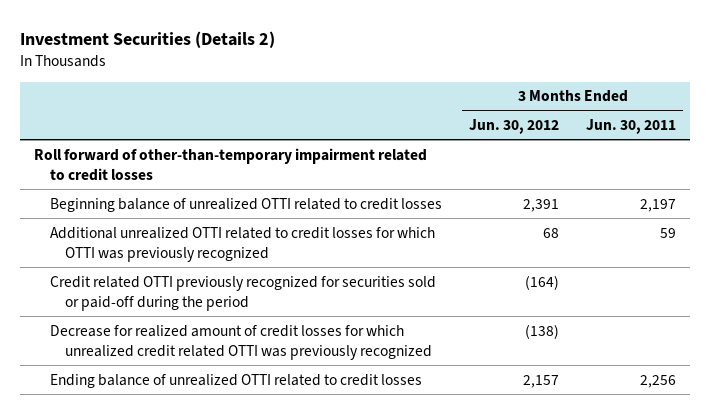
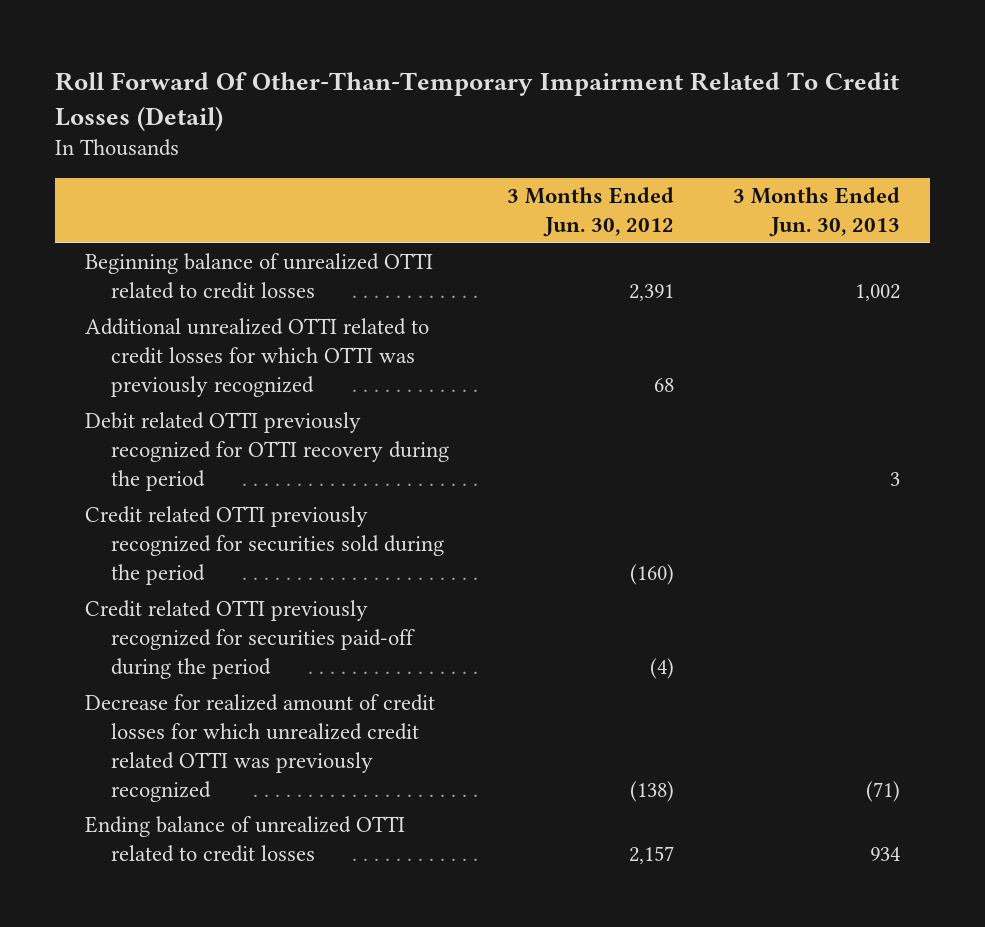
- Investment Securities (Details 2)
+ Roll Forward Of Other-Than-Temporary Impairment Related To Credit Losses (Detail)
- | 3 Months Ended Jun. 30, 2012 | 3 Months Ended Jun. 30, 2011
+ | 3 Months Ended Jun. 30, 2012 | 3 Months Ended Jun. 30, 2013
- Roll forward of other-than-temporary impairment related to credit losses
- Credit related OTTI previously recognized for securities sold or paid-off during the period | (164) |
+ Debit related OTTI previously recognized for OTTI recovery during the period | | 3
+ Credit related OTTI previously recognized for securities sold during the period | (160) |
+ Credit related OTTI previously recognized for securities paid-off during the period | (4) |

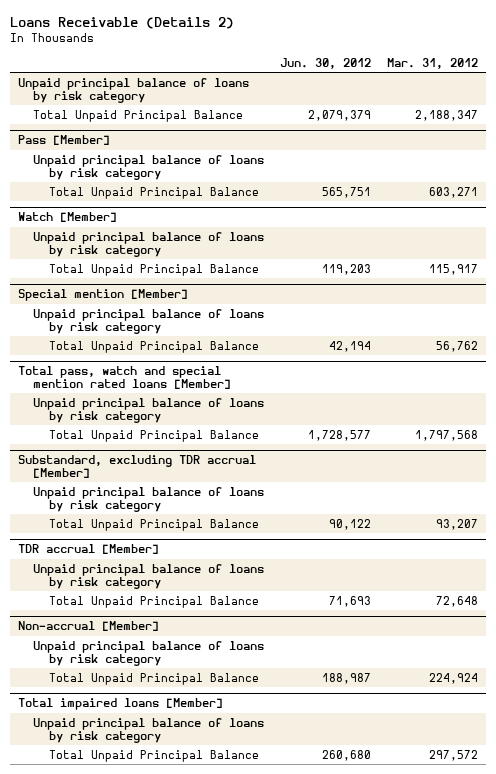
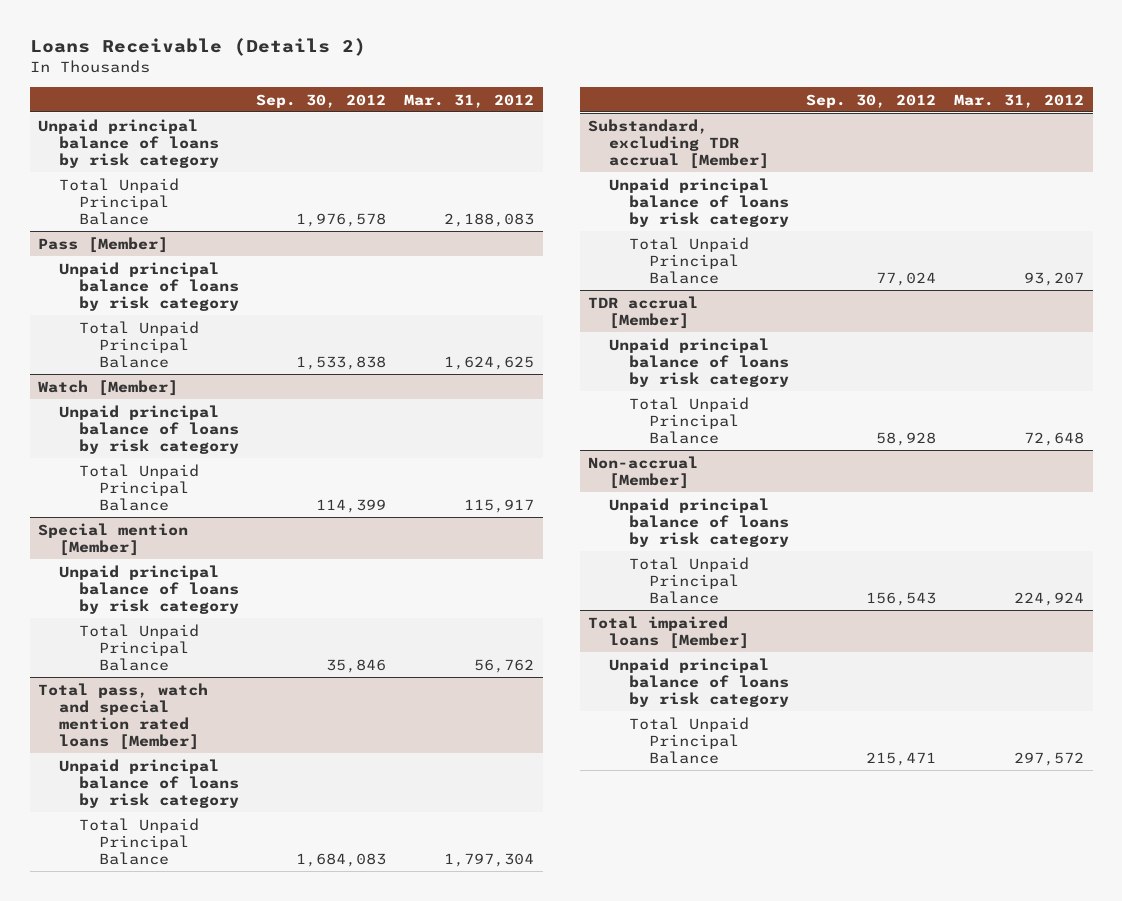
- | Jun. 30, 2012 | Mar. 31, 2012
+ | Sep. 30, 2012 | Mar. 31, 2012
- Total Unpaid Principal Balance | 2,079,379 | 2,188,347
+ Total Unpaid Principal Balance | 1,976,578 | 2,188,083
@ Pass [Member]
- Total Unpaid Principal Balance | 565,751 | 603,271
+ Total Unpaid Principal Balance | 1,533,838 | 1,624,625
@ Total pass, watch and special mention rated loans [Member]
- Total Unpaid Principal Balance | 1,728,577 | 1,797,568
+ Total Unpaid Principal Balance | 1,684,083 | 1,797,304

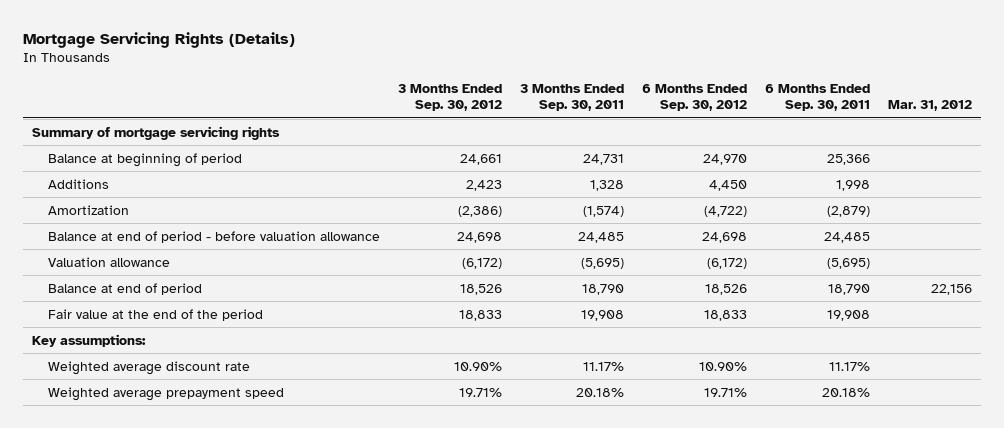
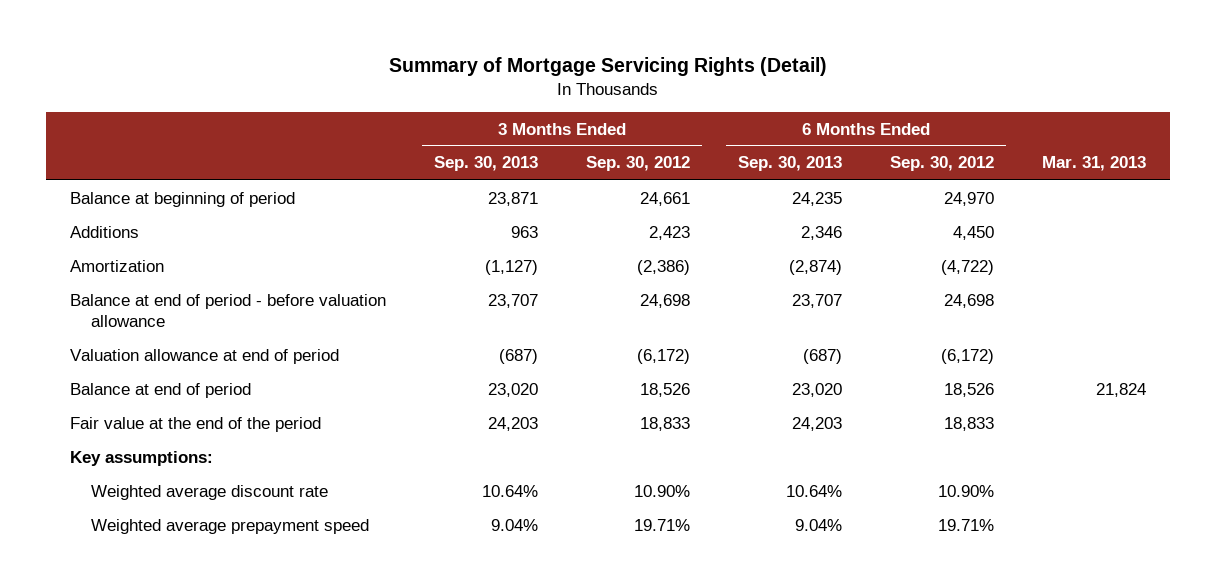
- Mortgage Servicing Rights (Details)
+ Summary of Mortgage Servicing Rights (Detail)
- | 3 Months Ended Sep. 30, 2012 | 3 Months Ended Sep. 30, 2011 | 6 Months Ended Sep. 30, 2012 | 6 Months Ended Sep. 30, 2011 | Mar. 31, 2012
+ | 3 Months Ended Sep. 30, 2013 | 3 Months Ended Sep. 30, 2012 | 6 Months Ended Sep. 30, 2013 | 6 Months Ended Sep. 30, 2012 | Mar. 31, 2013
- Summary of mortgage servicing rights
- Valuation allowance | (6,172) | (5,695) | (6,172) | (5,695) |
+ Valuation allowance at end of period | (687) | (6,172) | (687) | (6,172) |

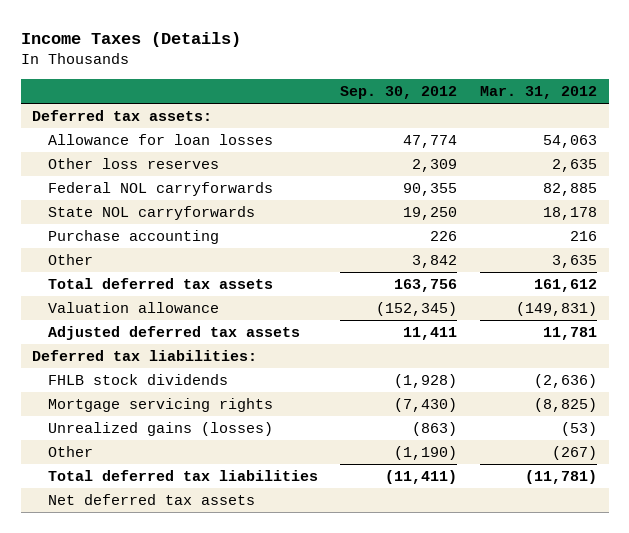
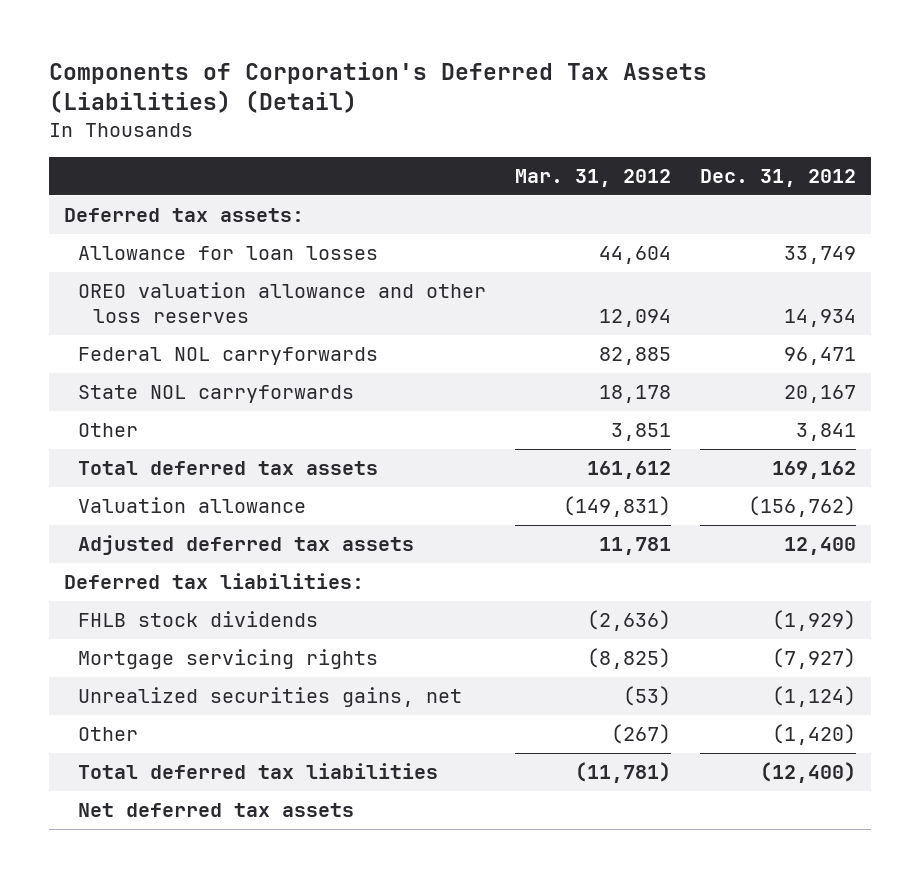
- Income Taxes (Details)
+ Components of Corporation's Deferred Tax Assets (Liabilities) (Detail)
- | Sep. 30, 2012 | Mar. 31, 2012
+ | Mar. 31, 2012 | Dec. 31, 2012
- Allowance for loan losses | 47,774 | 54,063
- Other loss reserves | 2,309 | 2,635
+ Allowance for loan losses | 44,604 | 33,749
+ OREO valuation allowance and other loss reserves | 12,094 | 14,934
- Purchase accounting | 226 | 216
- Other | 3,842 | 3,635
+ Other | 3,851 | 3,841
- Unrealized gains (losses) | (863) | (53)
+ Unrealized securities gains, net | (53) | (1,124)

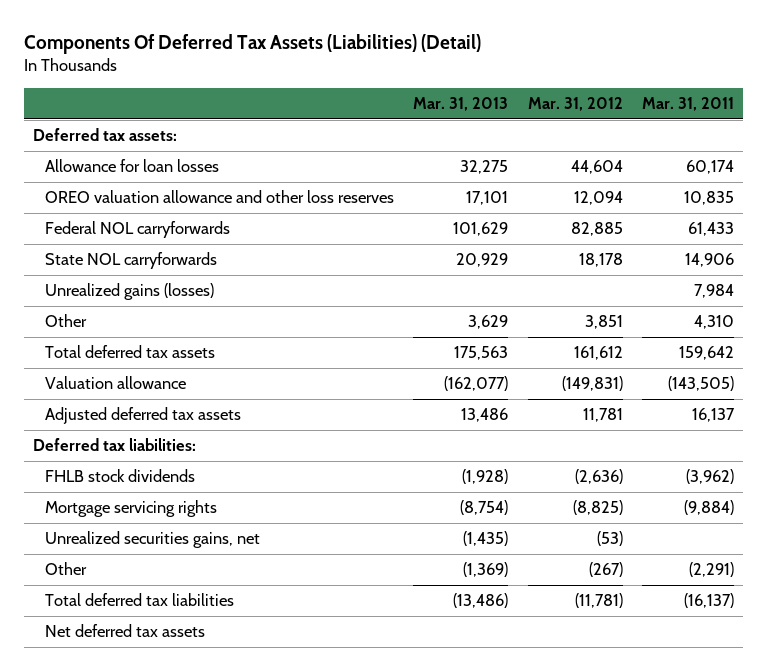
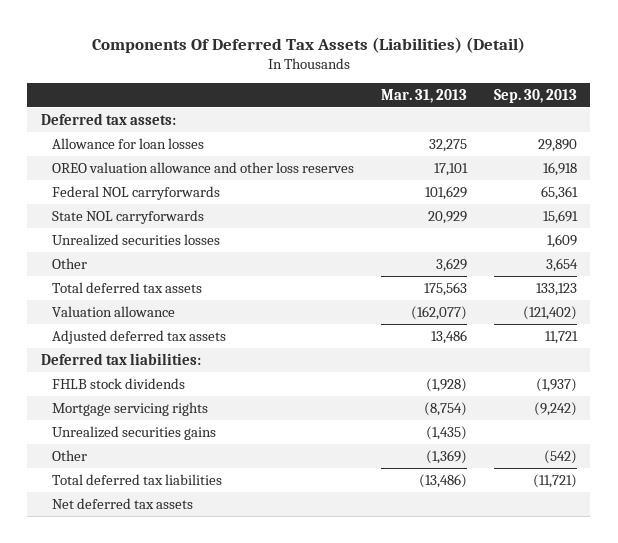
- | Mar. 31, 2013 | Mar. 31, 2012 | Mar. 31, 2011
+ | Mar. 31, 2013 | Sep. 30, 2013
- Unrealized gains (losses) | | | 7,984
+ Unrealized securities losses | | 1,609
- Unrealized securities gains, net | (1,435) | (53) |
+ Unrealized securities gains | (1,435) |

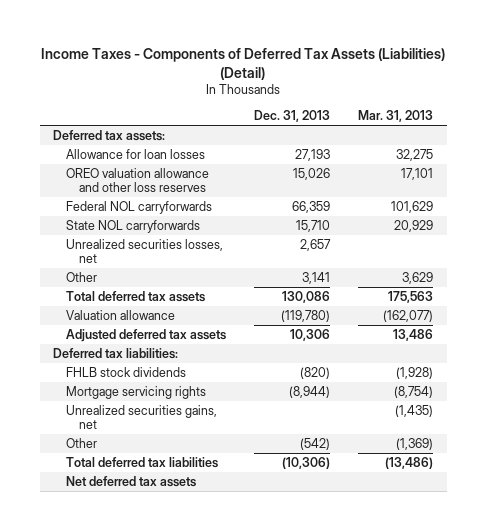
- Components Of Deferred Tax Assets (Liabilities) (Detail)
+ Income Taxes - Components of Deferred Tax Assets (Liabilities) (Detail)
- | Mar. 31, 2013 | Sep. 30, 2013
+ | Dec. 31, 2013 | Mar. 31, 2013
- Unrealized securities losses | | 1,609
+ Unrealized securities losses, net | 2,657 |
- Unrealized securities gains | (1,435) |
+ Unrealized securities gains, net | | (1,435)

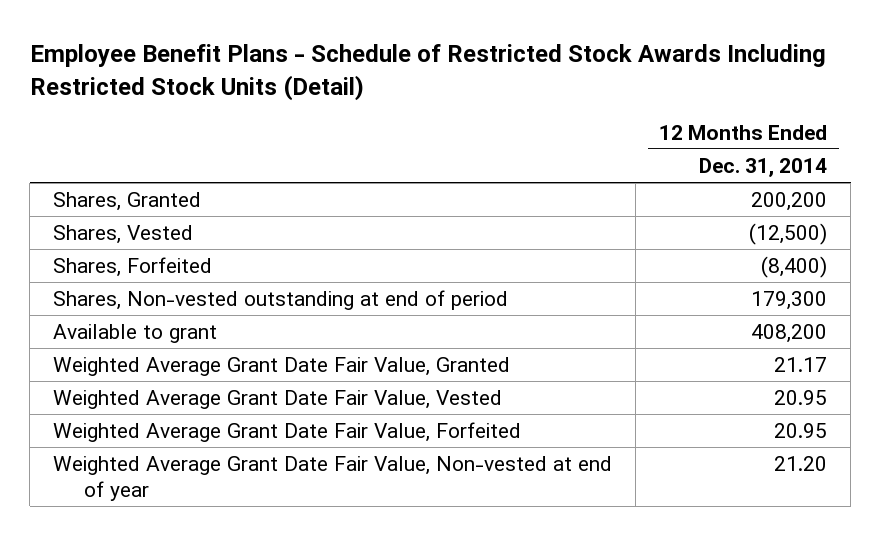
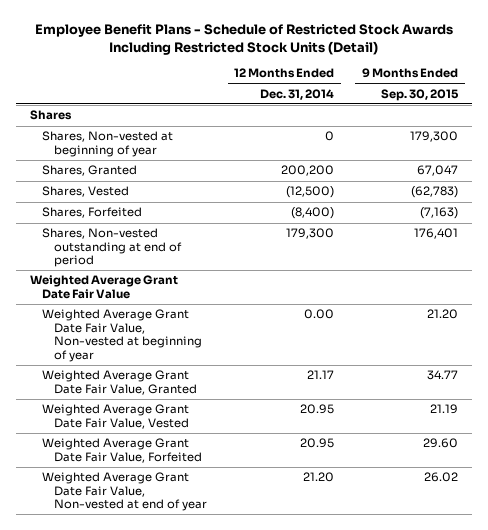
- | 12 Months Ended Dec. 31, 2014
+ | 12 Months Ended Dec. 31, 2014 | 9 Months Ended Sep. 30, 2015
+ Shares
+ Shares, Non-vested at beginning of year | 0 | 179,300
- Available to grant | 408,200
+ Weighted Average Grant Date Fair Value
+ Weighted Average Grant Date Fair Value, Non-vested at beginning of year | 0.00 | 21.20

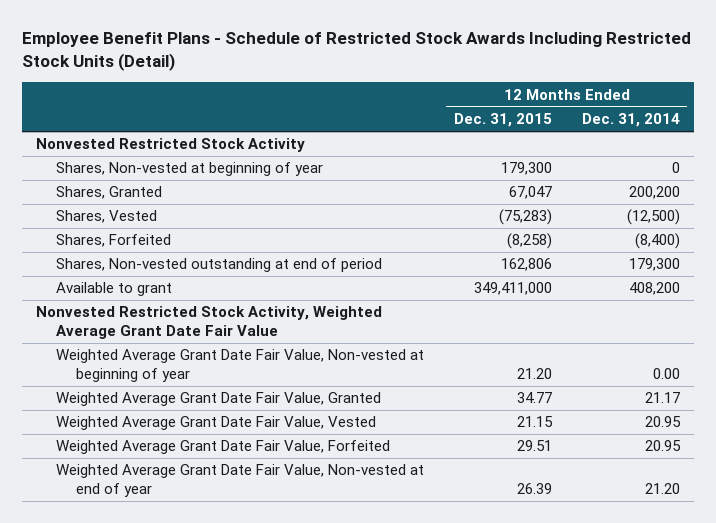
- | 12 Months Ended Dec. 31, 2014 | 9 Months Ended Sep. 30, 2015
+ | 12 Months Ended Dec. 31, 2015 | 12 Months Ended Dec. 31, 2014
- Shares
+ Nonvested Restricted Stock Activity
- Weighted Average Grant Date Fair Value
+ Available to grant | 349,411,000 | 408,200
+ Nonvested Restricted Stock Activity, Weighted Average Grant Date Fair Value

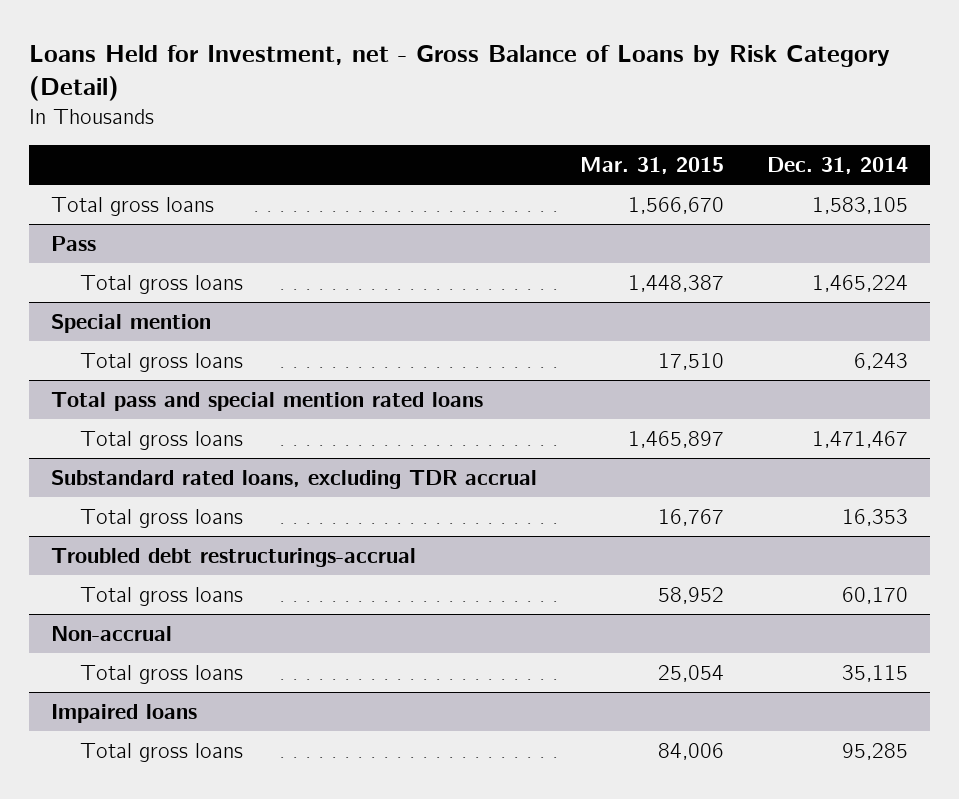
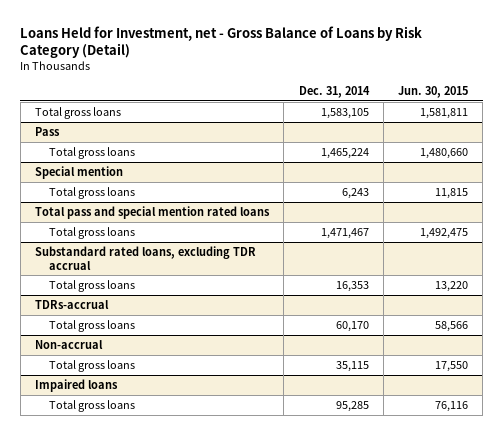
- | Mar. 31, 2015 | Dec. 31, 2014
+ | Dec. 31, 2014 | Jun. 30, 2015
- Troubled debt restructurings-accrual
+ TDRs-accrual

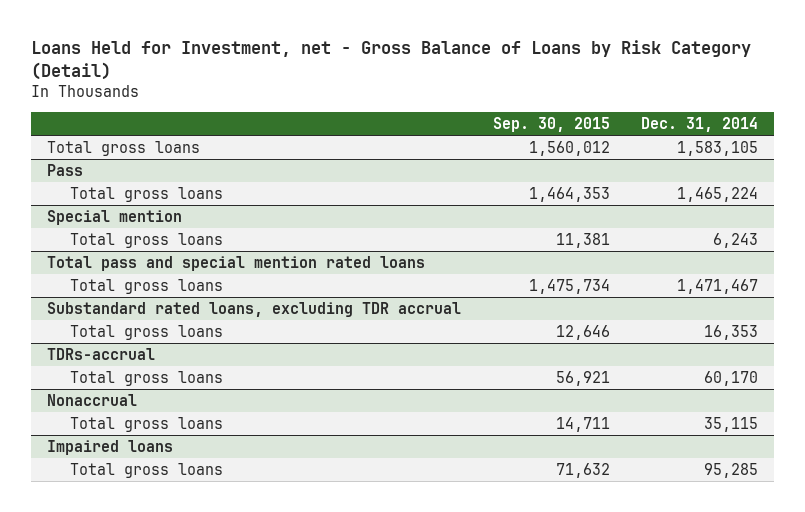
- | Dec. 31, 2014 | Jun. 30, 2015
+ | Sep. 30, 2015 | Dec. 31, 2014
- Non-accrual
+ Nonaccrual

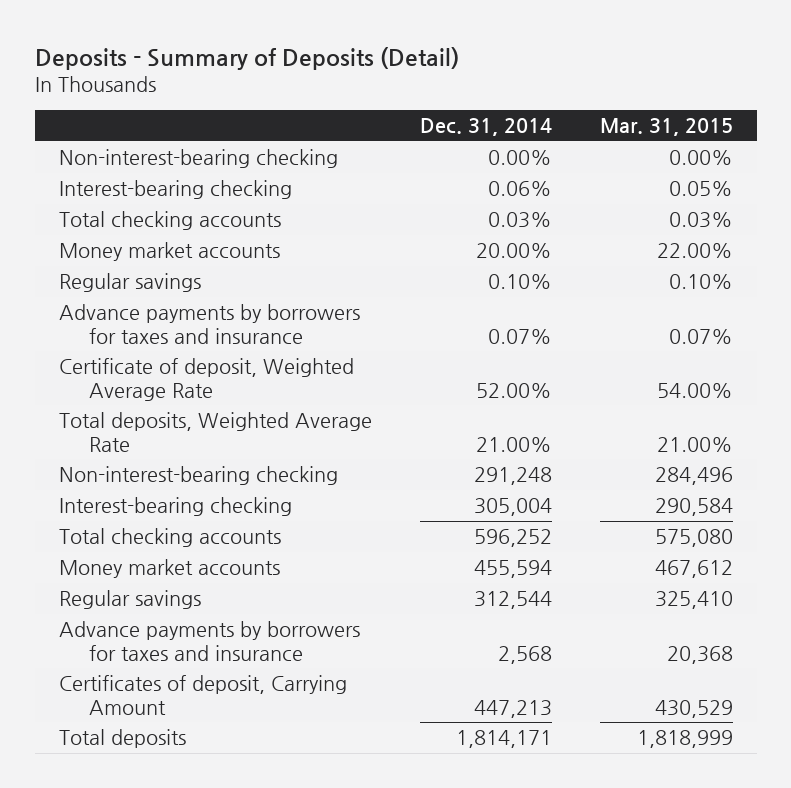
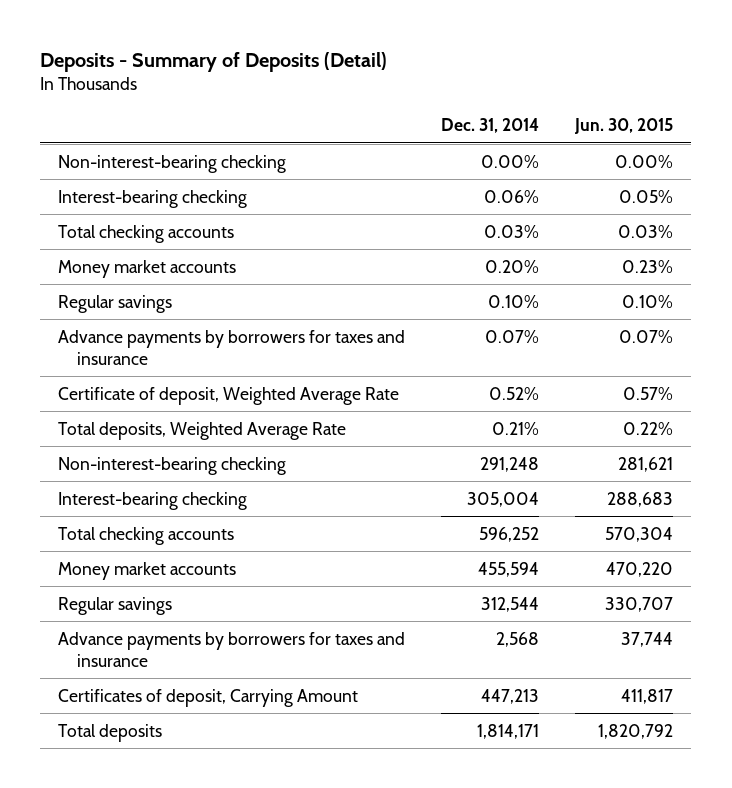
- | Dec. 31, 2014 | Mar. 31, 2015
+ | Dec. 31, 2014 | Jun. 30, 2015
- Money market accounts | 20.00% | 22.00%
+ Money market accounts | 0.20% | 0.23%
- Certificate of deposit, Weighted Average Rate | 52.00% | 54.00%
- Total deposits, Weighted Average Rate | 21.00% | 21.00%
+ Certificate of deposit, Weighted Average Rate | 0.52% | 0.57%
+ Total deposits, Weighted Average Rate | 0.21% | 0.22%

